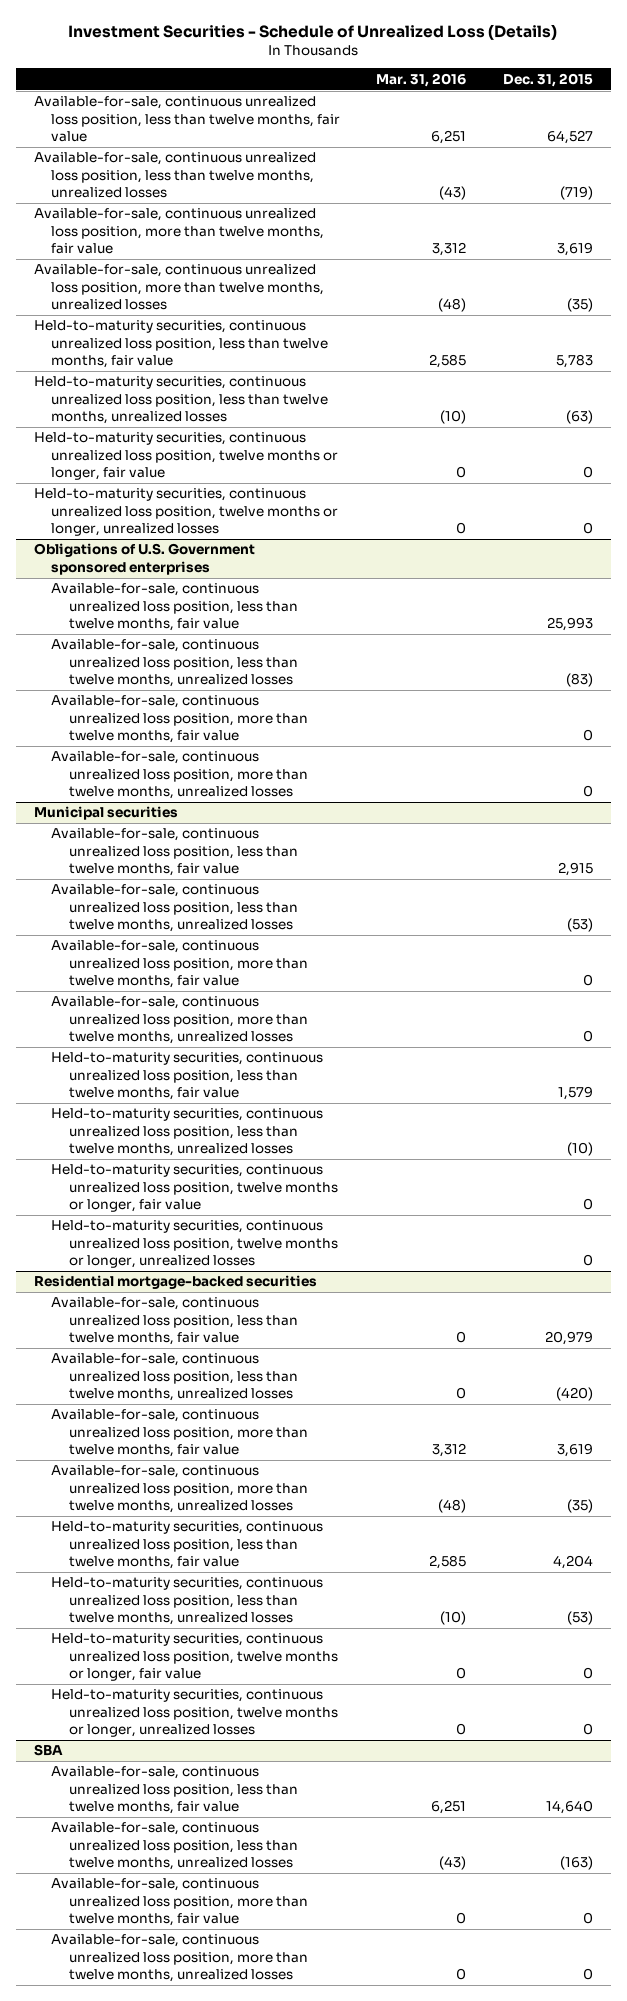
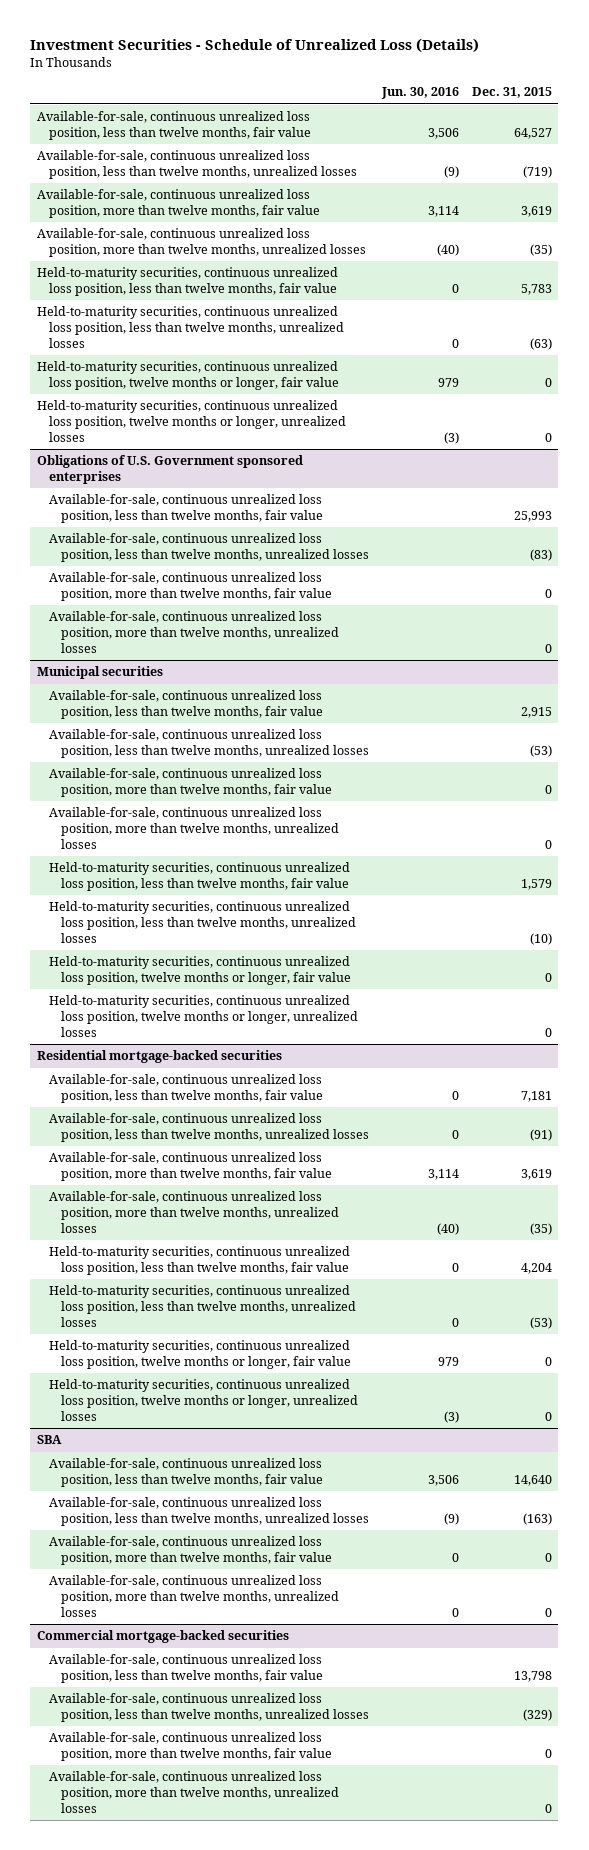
- | Mar. 31, 2016 | Dec. 31, 2015
+ | Jun. 30, 2016 | Dec. 31, 2015
@ Residential mortgage-backed securities
- Available-for-sale, continuous unrealized loss position, less than twelve months, fair value | 0 | 20,979
- Available-for-sale, continuous unrealized loss position, less than twelve months, unrealized losses | 0 | (420)
+ Available-for-sale, continuous unrealized loss position, less than twelve months, fair value | 0 | 7,181
+ Available-for-sale, continuous unrealized loss position, less than twelve months, unrealized losses | 0 | (91)
+ Commercial mortgage-backed securities
+ Available-for-sale, continuous unrealized loss position, less than twelve months, fair value | | 13,798
+ Available-for-sale, continuous unrealized loss position, less than twelve months, unrealized losses | | (329)
+ Available-for-sale, continuous unrealized loss position, more than twelve months, fair value | | 0
+ Available-for-sale, continuous unrealized loss position, more than twelve months, unrealized losses | | 0

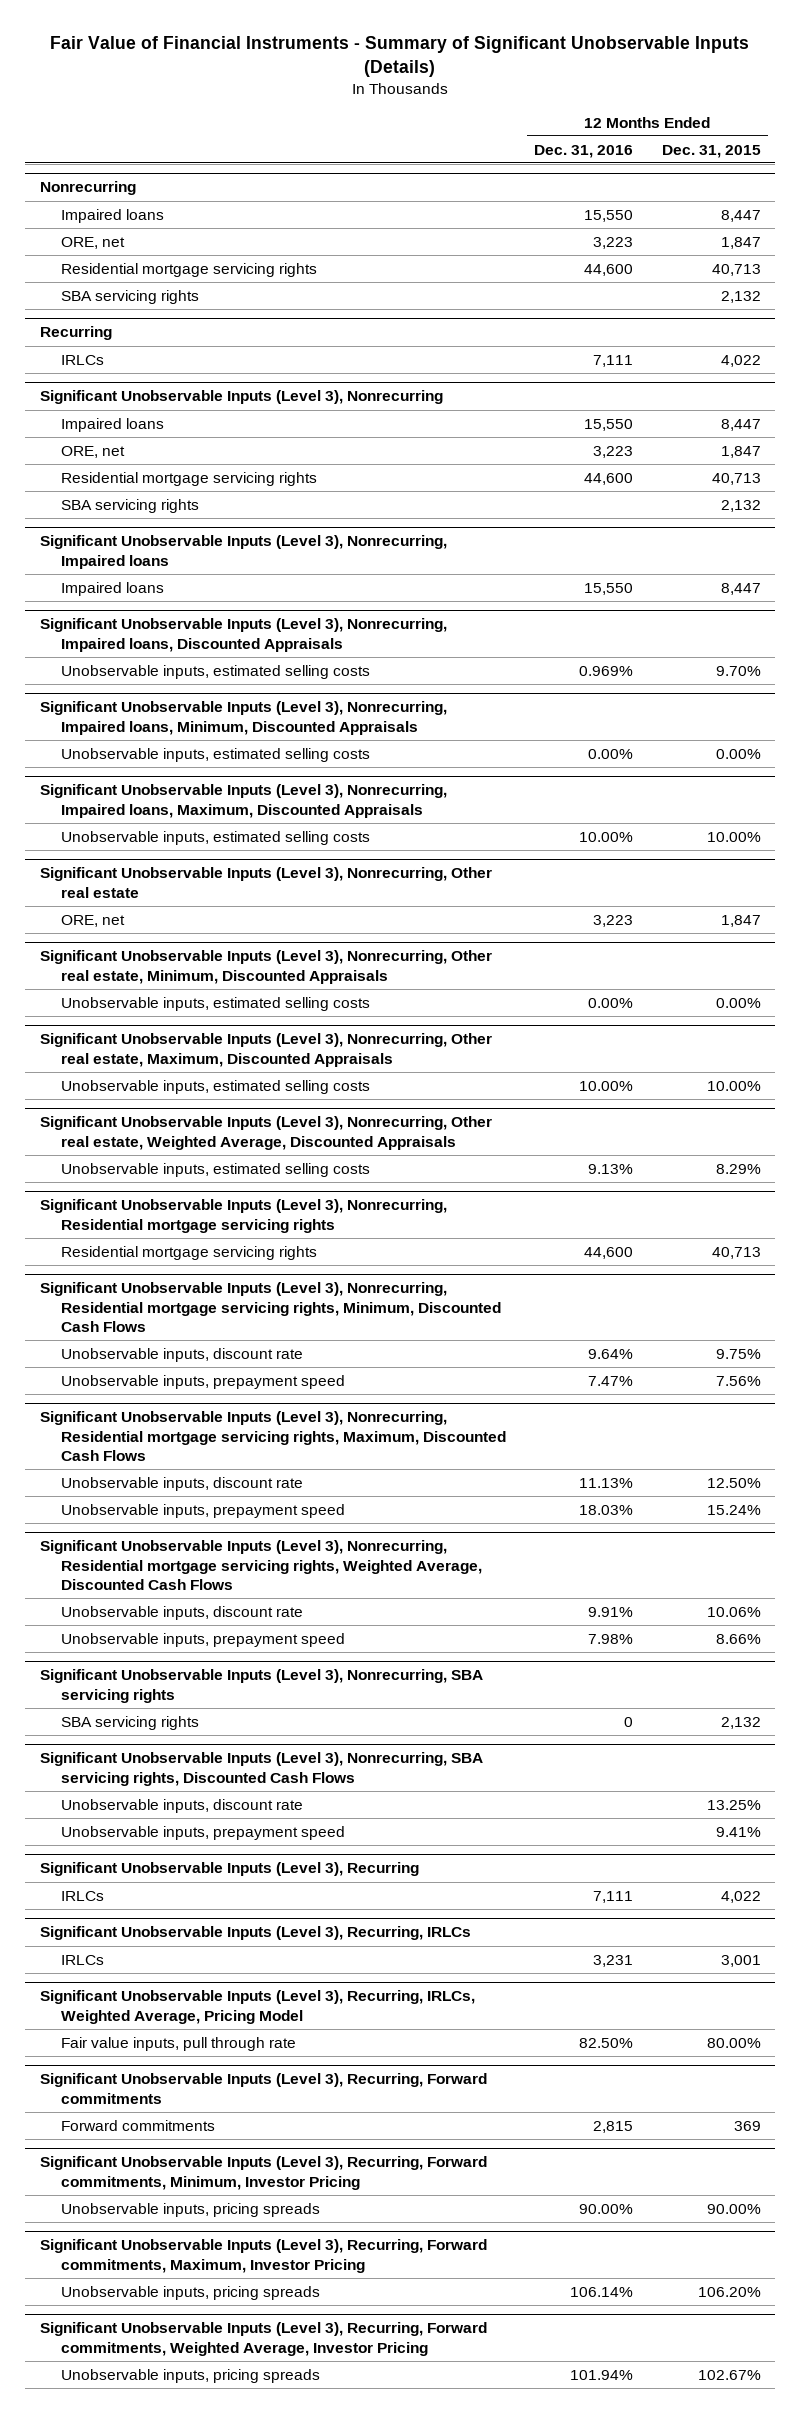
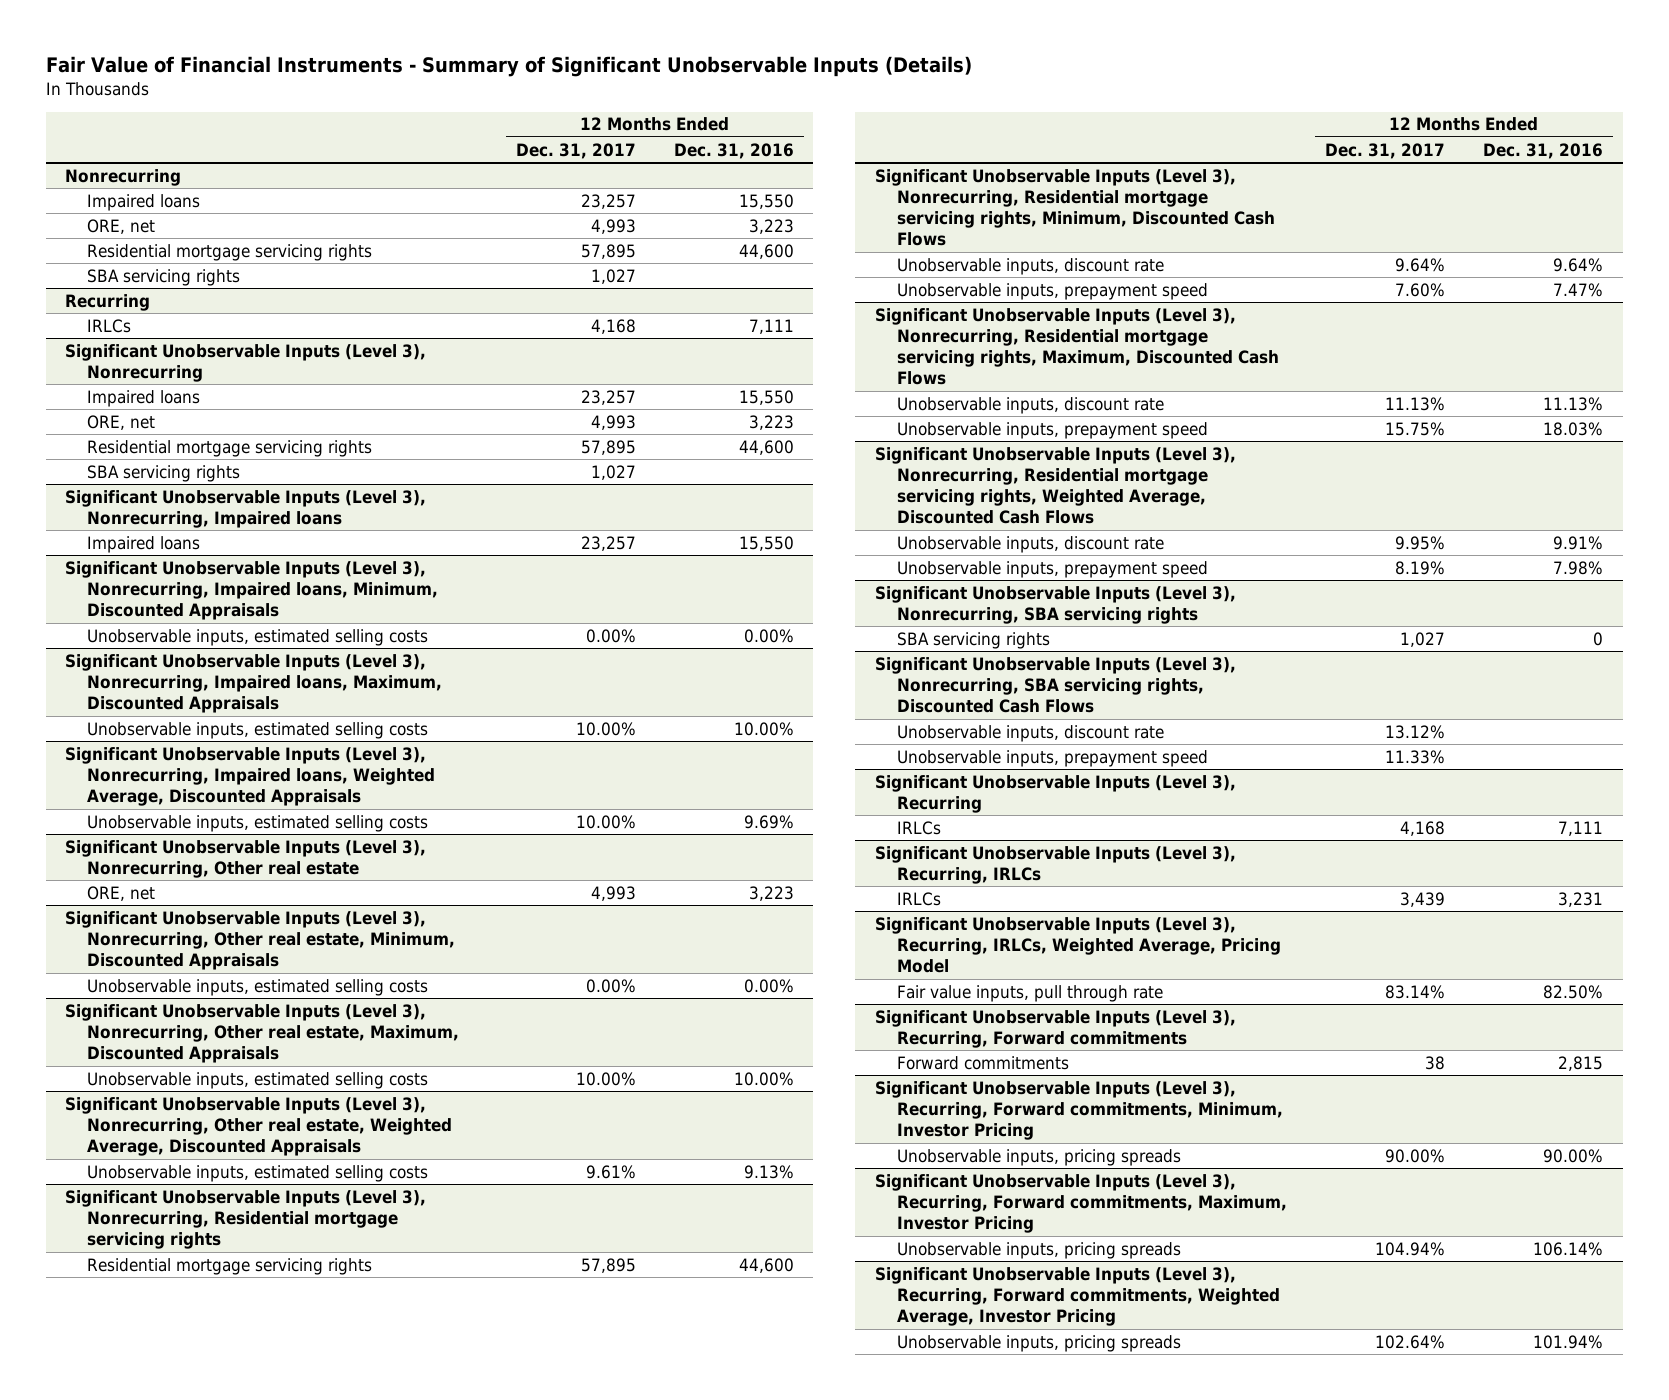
- | 12 Months Ended Dec. 31, 2016 | 12 Months Ended Dec. 31, 2015
+ | 12 Months Ended Dec. 31, 2017 | 12 Months Ended Dec. 31, 2016
- Significant Unobservable Inputs (Level 3), Nonrecurring, Impaired loans, Discounted Appraisals
- Unobservable inputs, estimated selling costs | 0.969% | 9.70%
+ Significant Unobservable Inputs (Level 3), Nonrecurring, Impaired loans, Weighted Average, Discounted Appraisals
+ Unobservable inputs, estimated selling costs | 10.00% | 9.69%

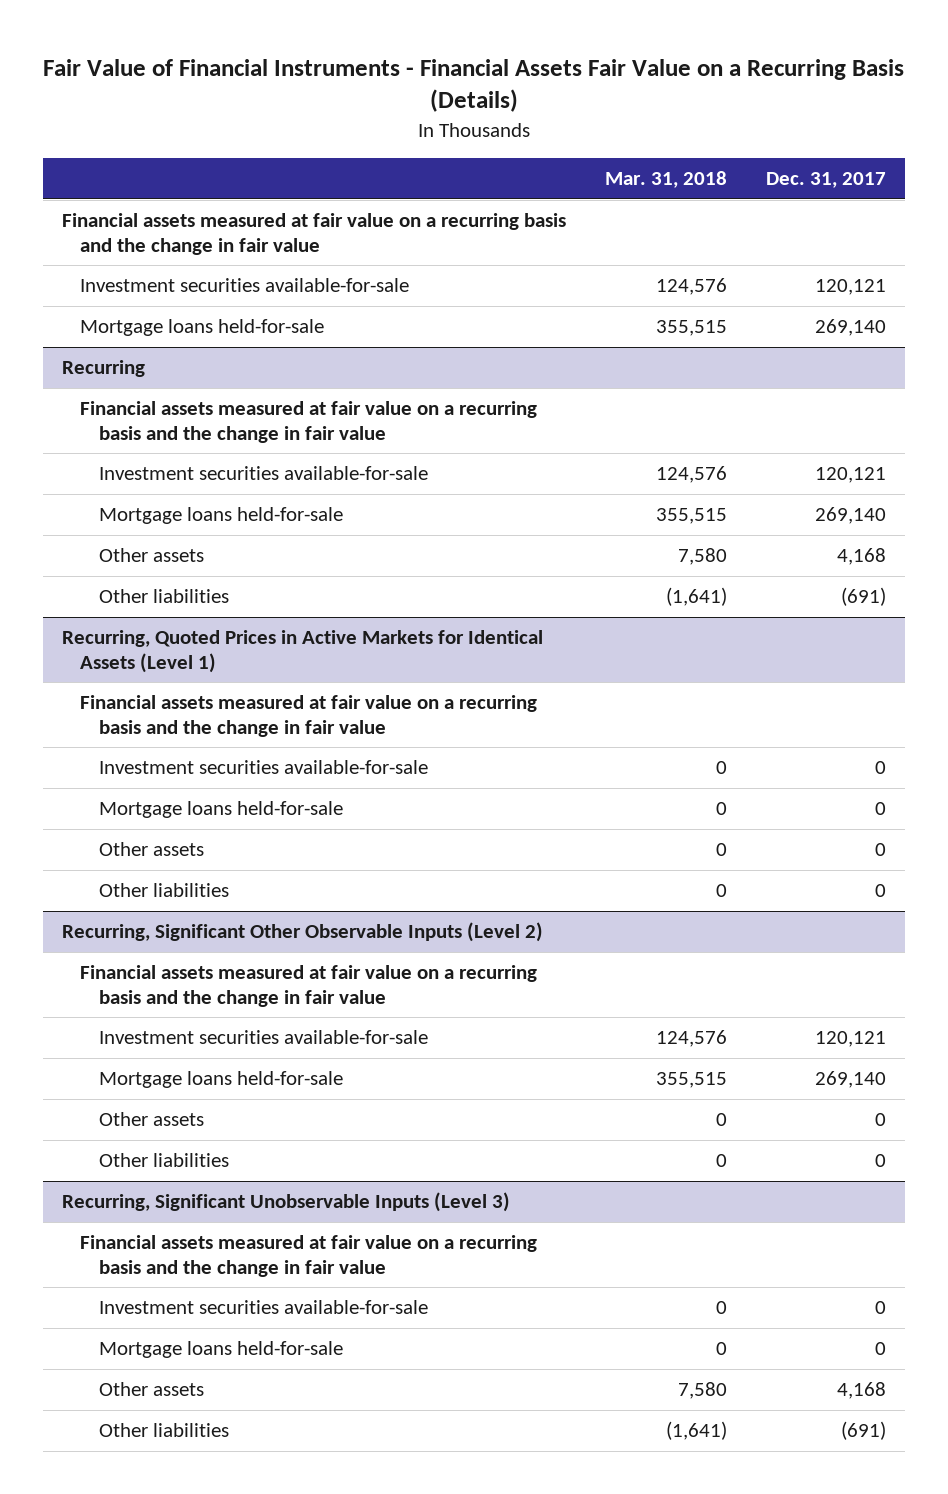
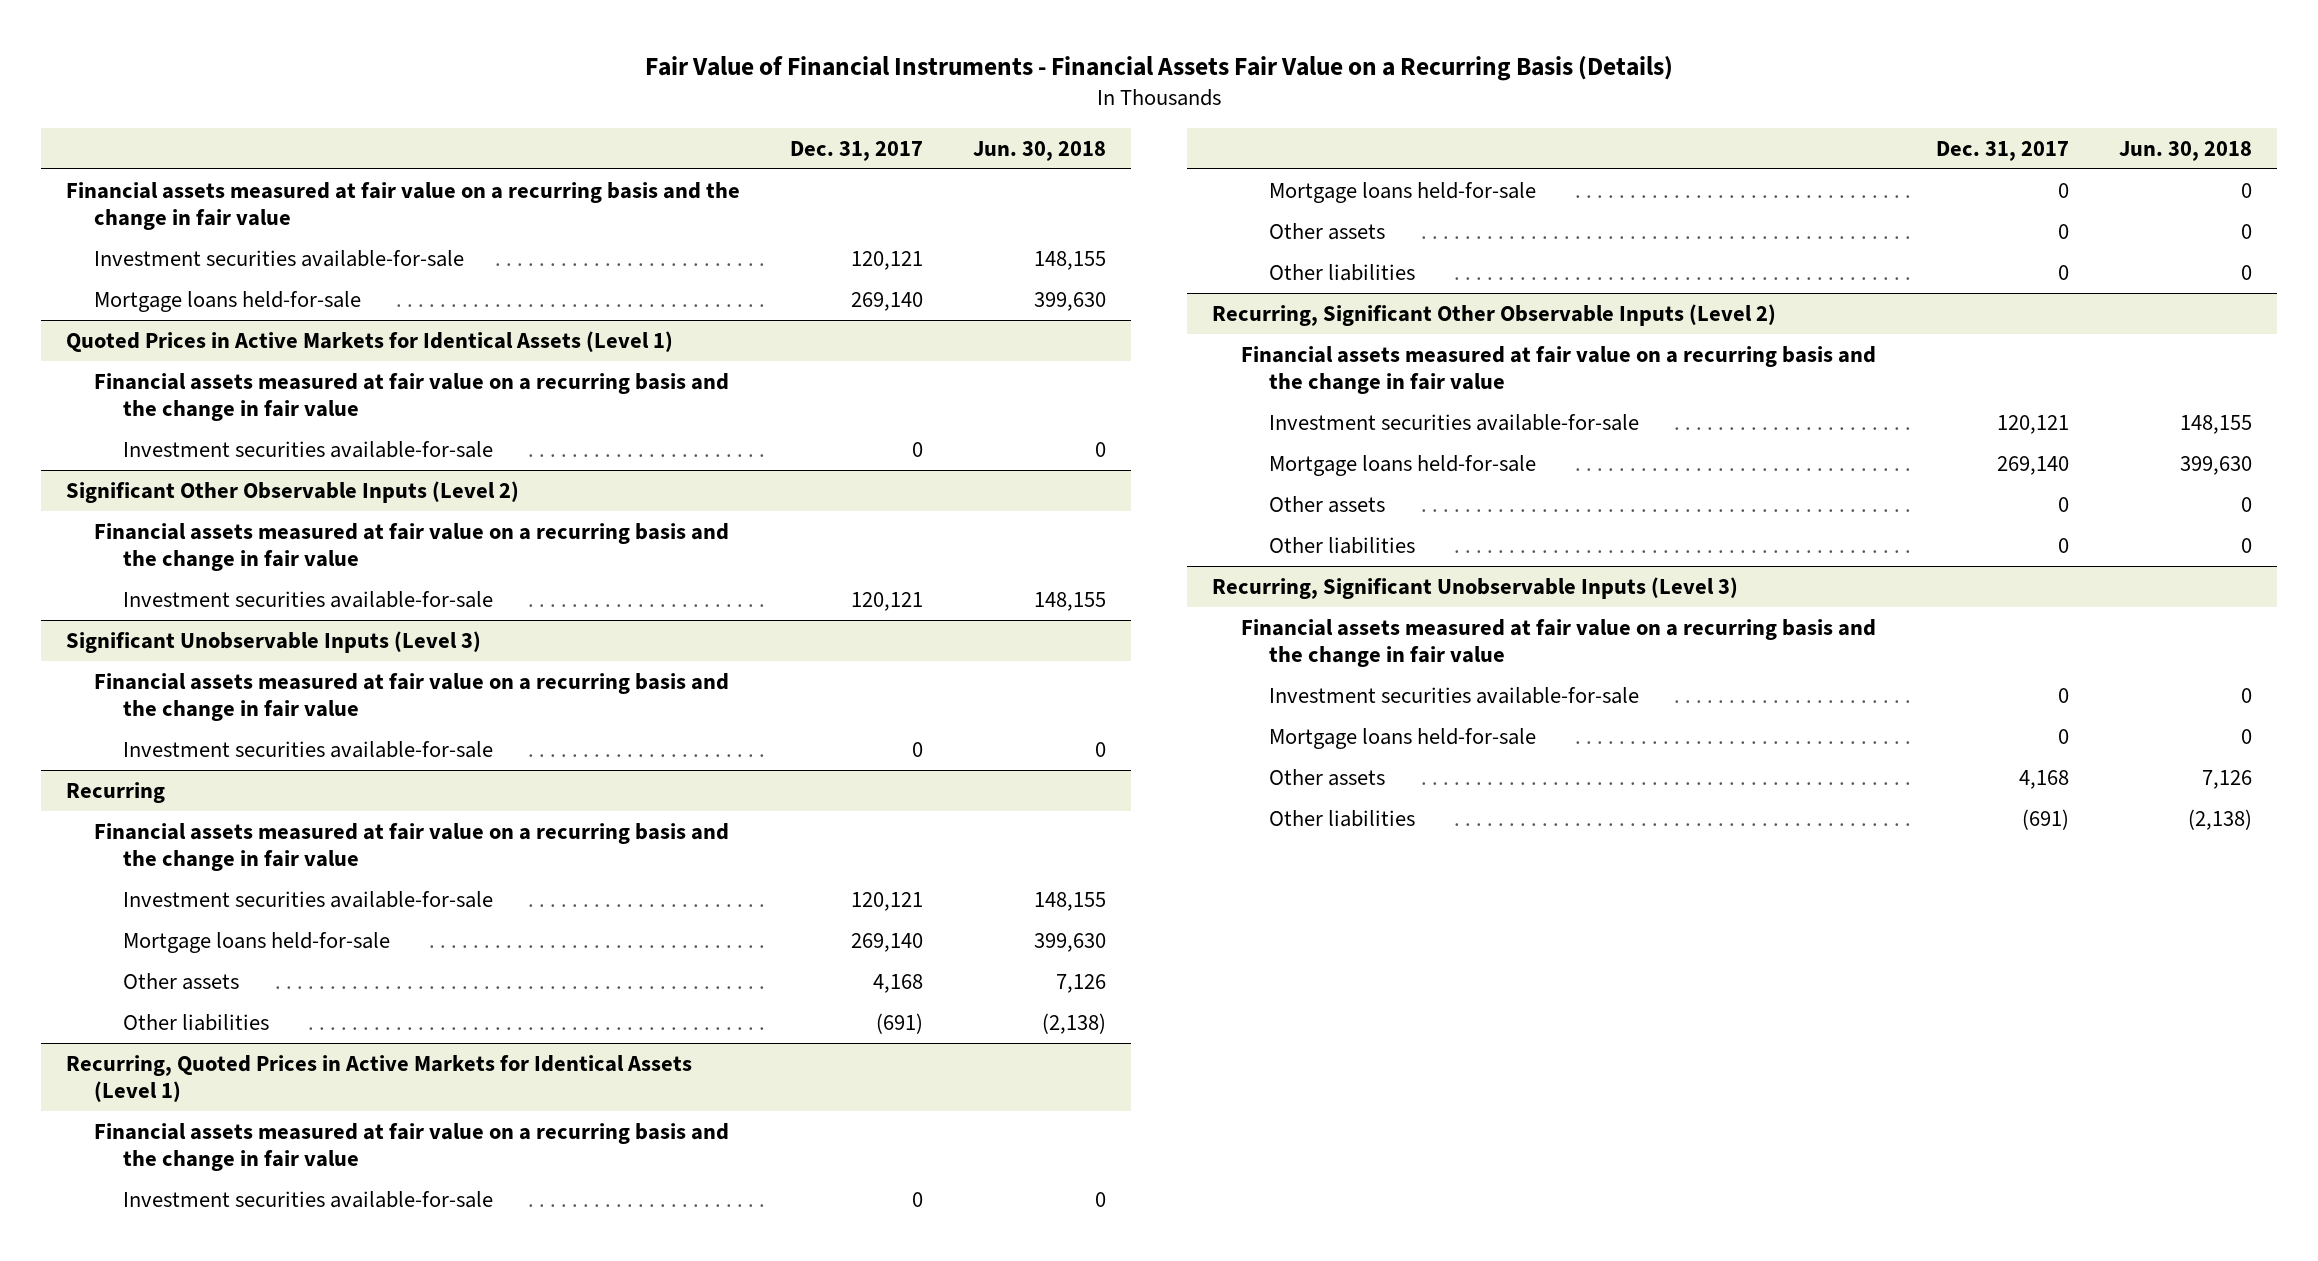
- | Mar. 31, 2018 | Dec. 31, 2017
+ | Dec. 31, 2017 | Jun. 30, 2018
+ Quoted Prices in Active Markets for Identical Assets (Level 1)
+ Financial assets measured at fair value on a recurring basis and the change in fair value
+ Investment securities available-for-sale | 0 | 0
+ Significant Other Observable Inputs (Level 2)
+ Financial assets measured at fair value on a recurring basis and the change in fair value
+ Investment securities available-for-sale | 120,121 | 148,155
+ Significant Unobservable Inputs (Level 3)
+ Financial assets measured at fair value on a recurring basis and the change in fair value
+ Investment securities available-for-sale | 0 | 0

